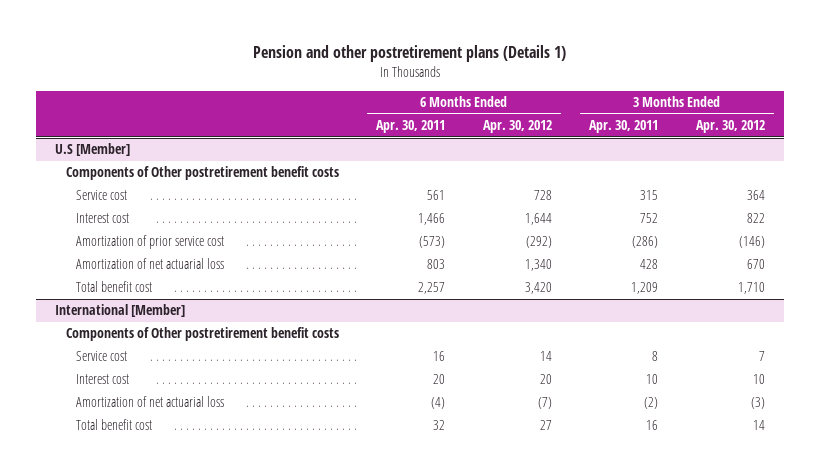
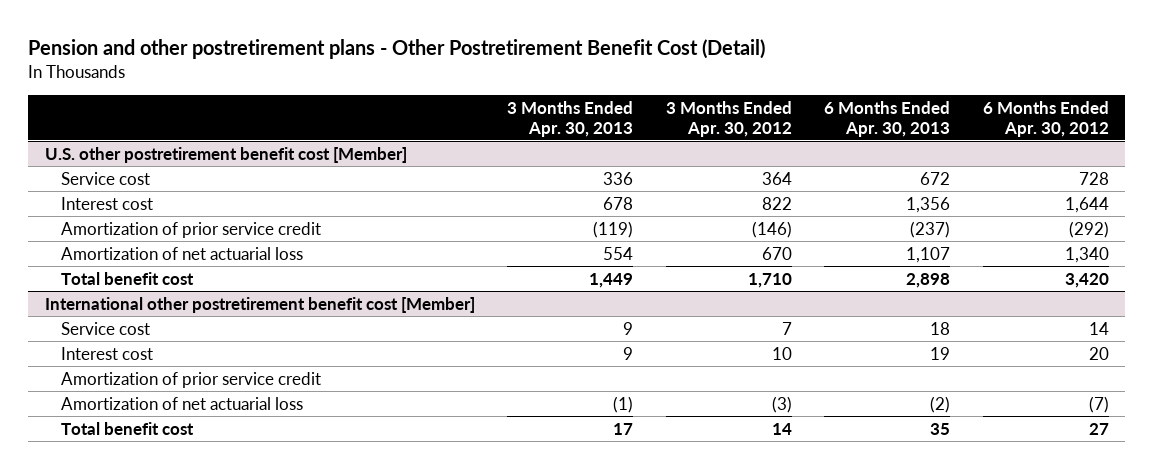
- Pension and other postretirement plans (Details 1)
+ Pension and other postretirement plans - Other Postretirement Benefit Cost (Detail)
- | 6 Months Ended Apr. 30, 2011 | 6 Months Ended Apr. 30, 2012 | 3 Months Ended Apr. 30, 2011 | 3 Months Ended Apr. 30, 2012
+ | 3 Months Ended Apr. 30, 2013 | 3 Months Ended Apr. 30, 2012 | 6 Months Ended Apr. 30, 2013 | 6 Months Ended Apr. 30, 2012
- U.S [Member]
- Components of Other postretirement benefit costs
+ U.S. other postretirement benefit cost [Member]
- Amortization of prior service cost | (573) | (292) | (286) | (146)
+ Amortization of prior service credit | (119) | (146) | (237) | (292)
- International [Member]
- Components of Other postretirement benefit costs
+ International other postretirement benefit cost [Member]
+ Amortization of prior service credit

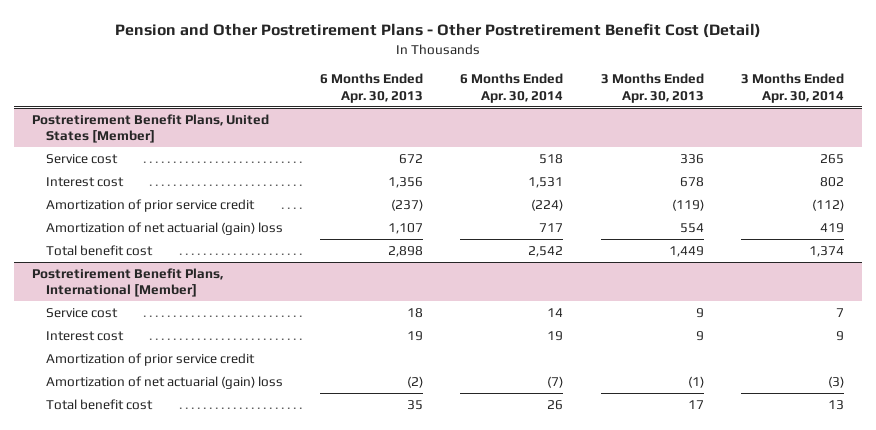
- Pension and other postretirement plans - Other Postretirement Benefit Cost (Detail)
+ Pension and Other Postretirement Plans - Other Postretirement Benefit Cost (Detail)
- | 3 Months Ended Apr. 30, 2013 | 3 Months Ended Apr. 30, 2012 | 6 Months Ended Apr. 30, 2013 | 6 Months Ended Apr. 30, 2012
+ | 6 Months Ended Apr. 30, 2013 | 6 Months Ended Apr. 30, 2014 | 3 Months Ended Apr. 30, 2013 | 3 Months Ended Apr. 30, 2014
- U.S. other postretirement benefit cost [Member]
+ Postretirement Benefit Plans, United States [Member]
- Amortization of net actuarial loss | 554 | 670 | 1,107 | 1,340
+ Amortization of net actuarial (gain) loss | 1,107 | 717 | 554 | 419
- International other postretirement benefit cost [Member]
+ Postretirement Benefit Plans, International [Member]
- Amortization of net actuarial loss | (1) | (3) | (2) | (7)
+ Amortization of net actuarial (gain) loss | (2) | (7) | (1) | (3)

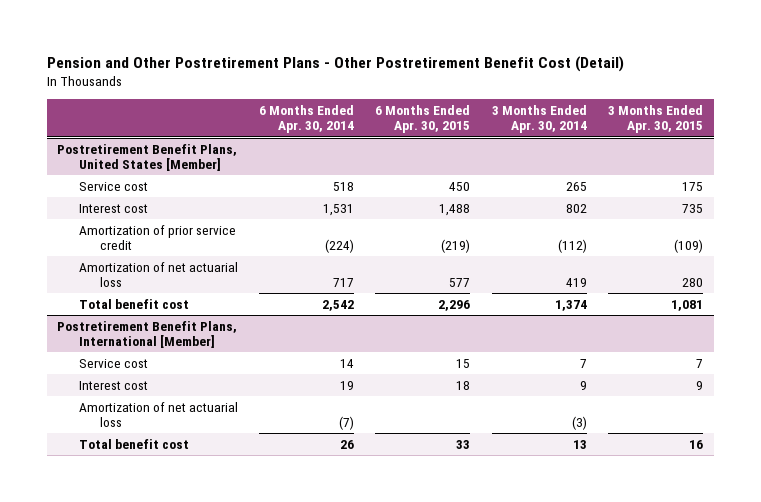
- | 6 Months Ended Apr. 30, 2013 | 6 Months Ended Apr. 30, 2014 | 3 Months Ended Apr. 30, 2013 | 3 Months Ended Apr. 30, 2014
+ | 6 Months Ended Apr. 30, 2014 | 6 Months Ended Apr. 30, 2015 | 3 Months Ended Apr. 30, 2014 | 3 Months Ended Apr. 30, 2015
@ Postretirement Benefit Plans, United States [Member]
- Amortization of net actuarial (gain) loss | 1,107 | 717 | 554 | 419
+ Amortization of net actuarial loss | 717 | 577 | 419 | 280
@ Postretirement Benefit Plans, International [Member]
- Amortization of prior service credit
- Amortization of net actuarial (gain) loss | (2) | (7) | (1) | (3)
+ Amortization of net actuarial loss | (7) | | (3) |

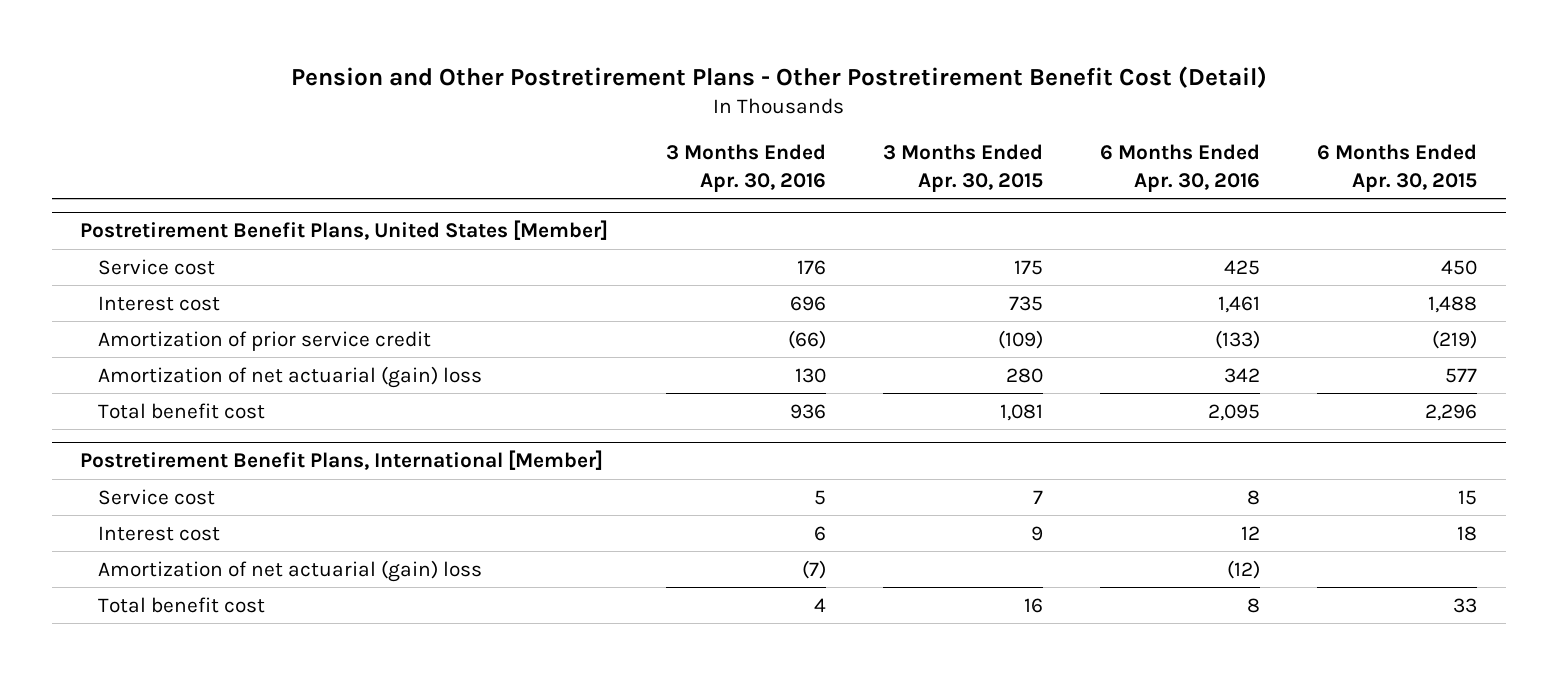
- | 6 Months Ended Apr. 30, 2014 | 6 Months Ended Apr. 30, 2015 | 3 Months Ended Apr. 30, 2014 | 3 Months Ended Apr. 30, 2015
+ | 3 Months Ended Apr. 30, 2016 | 3 Months Ended Apr. 30, 2015 | 6 Months Ended Apr. 30, 2016 | 6 Months Ended Apr. 30, 2015
@ Postretirement Benefit Plans, United States [Member]
- Amortization of net actuarial loss | 717 | 577 | 419 | 280
+ Amortization of net actuarial (gain) loss | 130 | 280 | 342 | 577
@ Postretirement Benefit Plans, International [Member]
- Amortization of net actuarial loss | (7) | | (3) |
+ Amortization of net actuarial (gain) loss | (7) | | (12) |

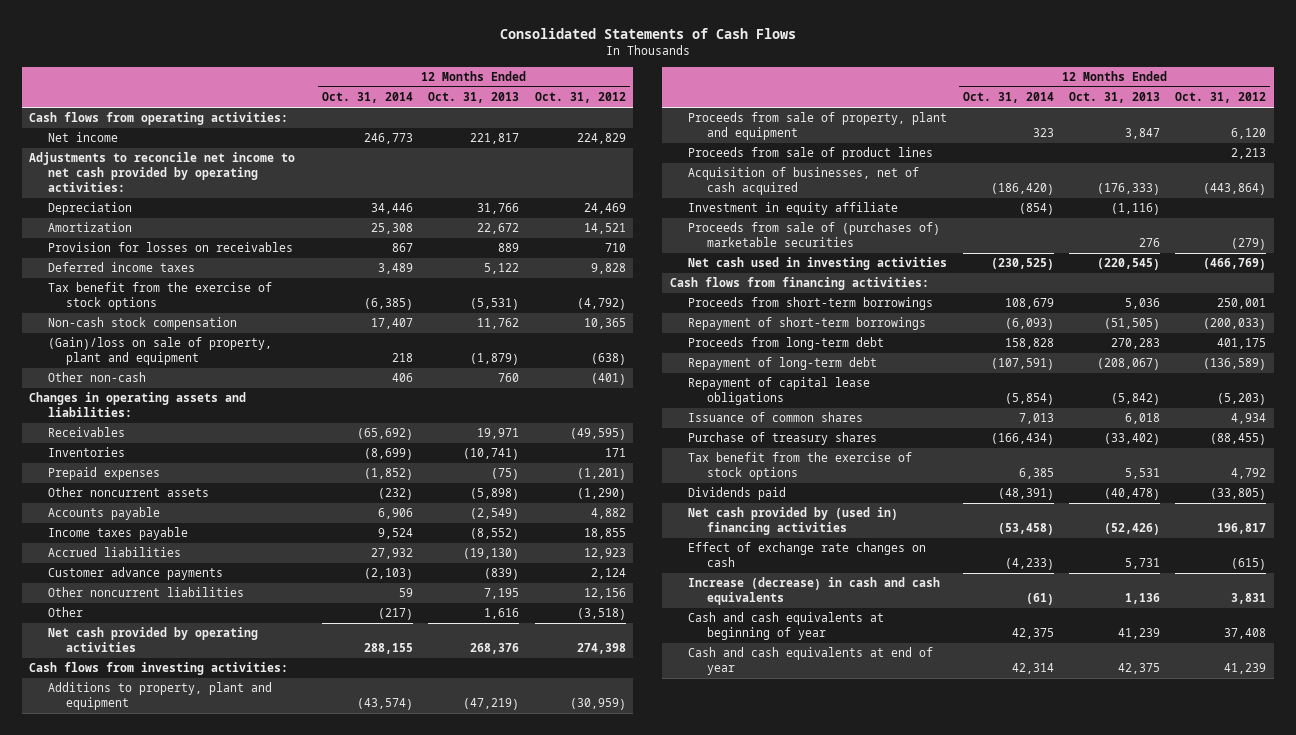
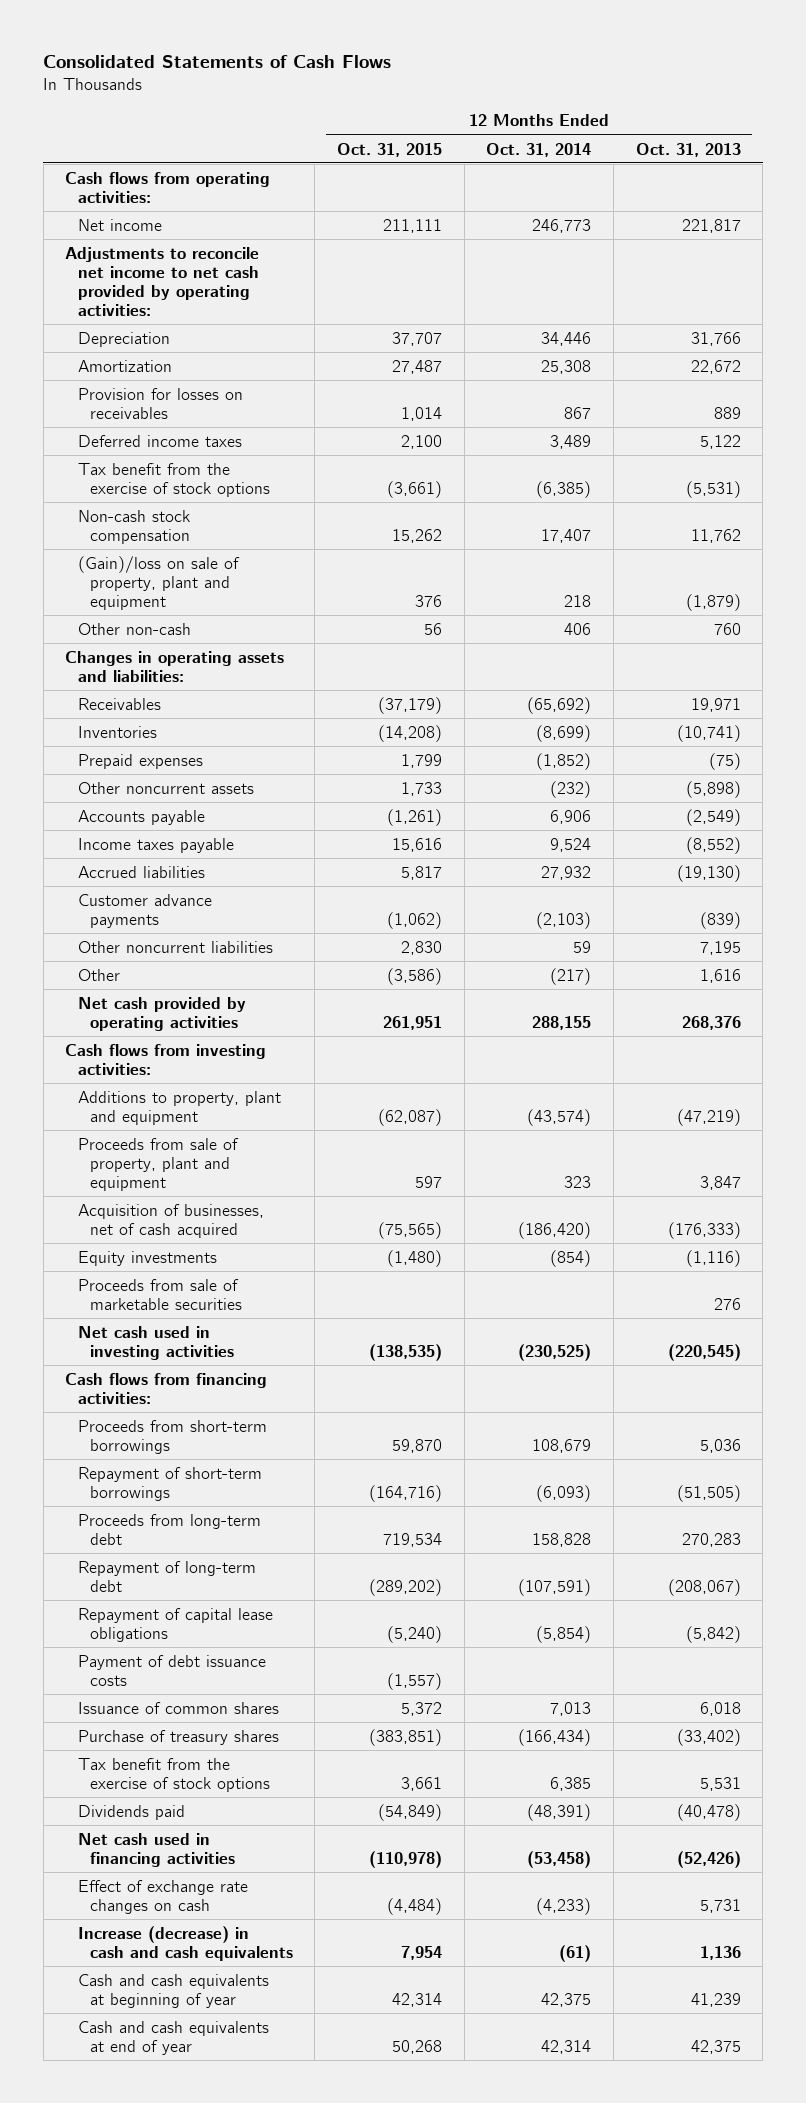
- | 12 Months Ended Oct. 31, 2014 | 12 Months Ended Oct. 31, 2013 | 12 Months Ended Oct. 31, 2012
+ | 12 Months Ended Oct. 31, 2015 | 12 Months Ended Oct. 31, 2014 | 12 Months Ended Oct. 31, 2013
- Proceeds from sale of product lines | | | 2,213
- Investment in equity affiliate | (854) | (1,116) |
- Proceeds from sale of (purchases of) marketable securities | | 276 | (279)
+ Equity investments | (1,480) | (854) | (1,116)
+ Proceeds from sale of marketable securities | | | 276
+ Payment of debt issuance costs | (1,557) | |
- Net cash provided by (used in) financing activities | (53,458) | (52,426) | 196,817
+ Net cash used in financing activities | (110,978) | (53,458) | (52,426)

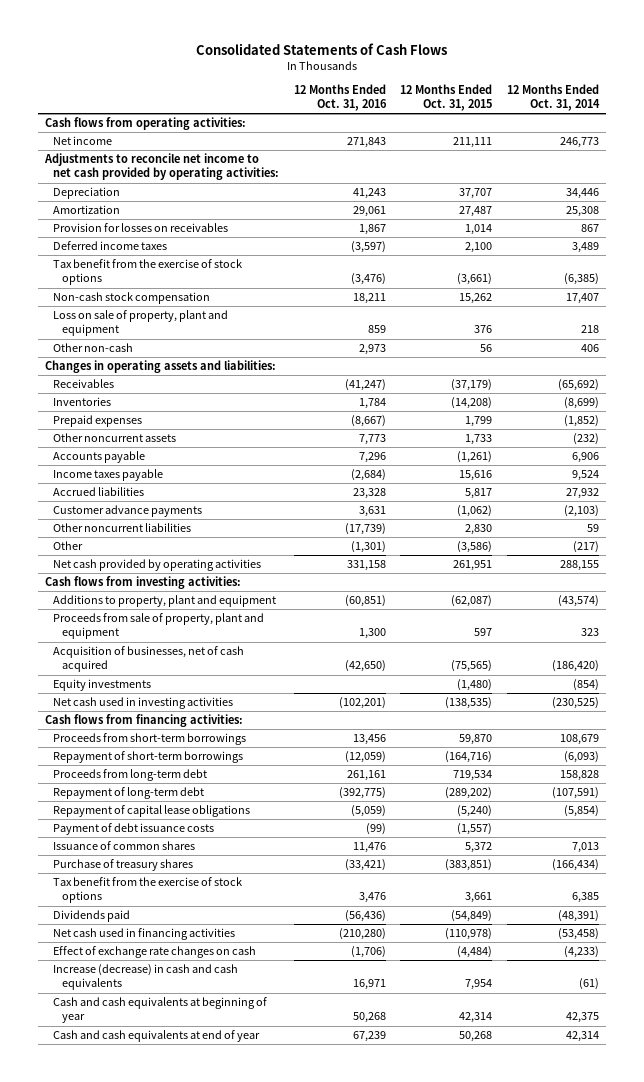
- | 12 Months Ended Oct. 31, 2015 | 12 Months Ended Oct. 31, 2014 | 12 Months Ended Oct. 31, 2013
+ | 12 Months Ended Oct. 31, 2016 | 12 Months Ended Oct. 31, 2015 | 12 Months Ended Oct. 31, 2014
- (Gain)/loss on sale of property, plant and equipment | 376 | 218 | (1,879)
+ Loss on sale of property, plant and equipment | 859 | 376 | 218
- Proceeds from sale of marketable securities | | | 276

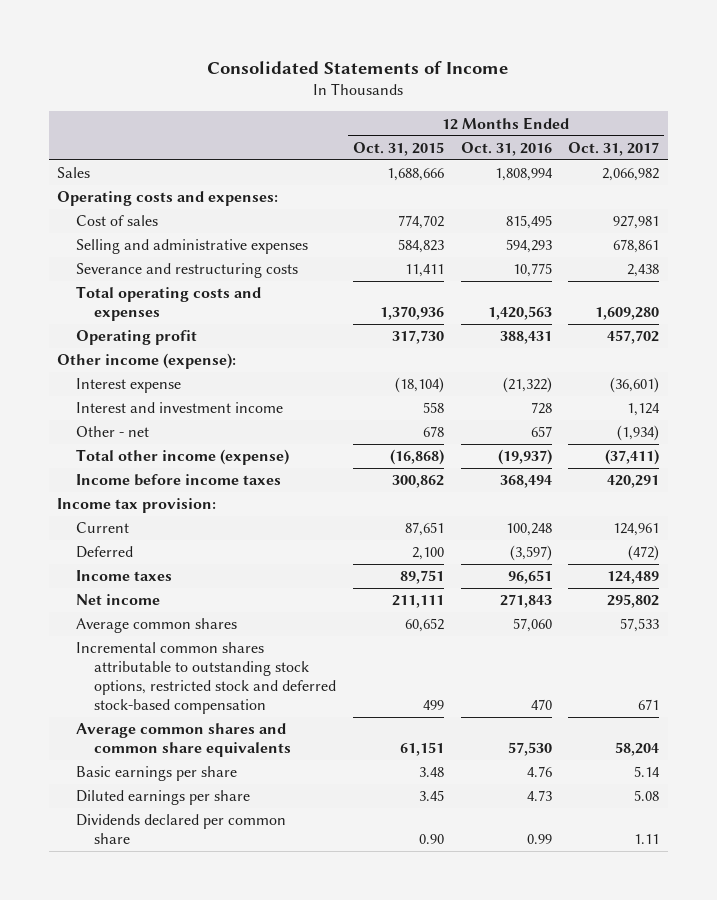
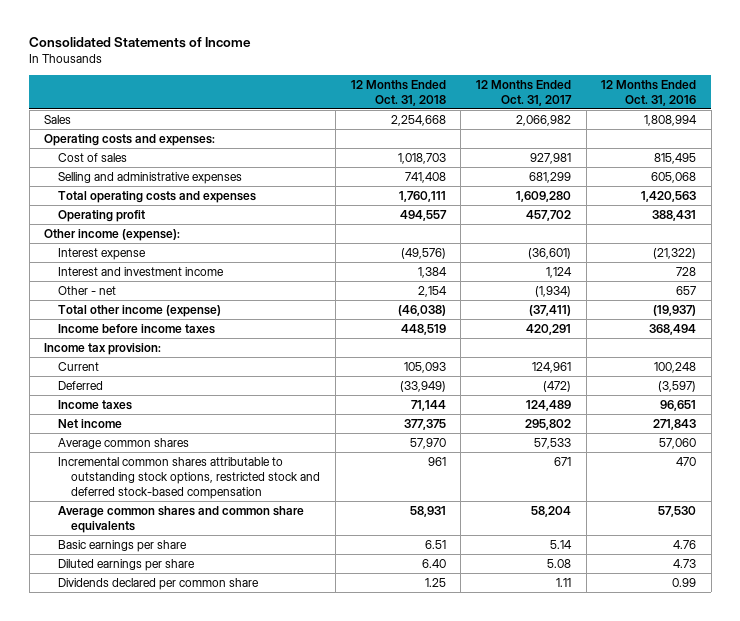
- | 12 Months Ended Oct. 31, 2015 | 12 Months Ended Oct. 31, 2016 | 12 Months Ended Oct. 31, 2017
+ | 12 Months Ended Oct. 31, 2018 | 12 Months Ended Oct. 31, 2017 | 12 Months Ended Oct. 31, 2016
- Selling and administrative expenses | 584,823 | 594,293 | 678,861
- Severance and restructuring costs | 11,411 | 10,775 | 2,438
+ Selling and administrative expenses | 741,408 | 681,299 | 605,068

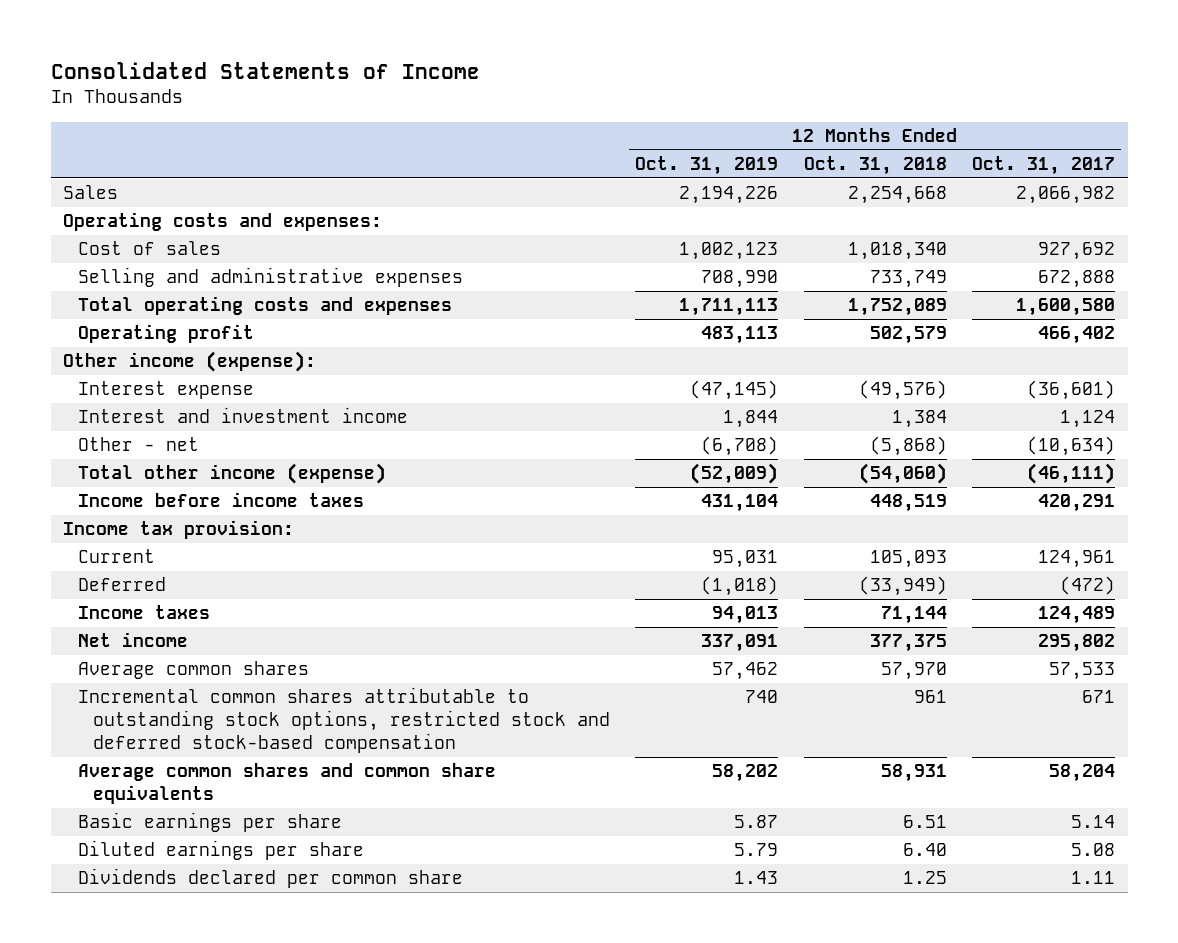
- | 12 Months Ended Oct. 31, 2018 | 12 Months Ended Oct. 31, 2017 | 12 Months Ended Oct. 31, 2016
+ | 12 Months Ended Oct. 31, 2019 | 12 Months Ended Oct. 31, 2018 | 12 Months Ended Oct. 31, 2017
- Cost of sales | 1,018,703 | 927,981 | 815,495
- Selling and administrative expenses | 741,408 | 681,299 | 605,068
- Total operating costs and expenses | 1,760,111 | 1,609,280 | 1,420,563
- Operating profit | 494,557 | 457,702 | 388,431
+ Cost of sales | 1,002,123 | 1,018,340 | 927,692
+ Selling and administrative expenses | 708,990 | 733,749 | 672,888
+ Total operating costs and expenses | 1,711,113 | 1,752,089 | 1,600,580
+ Operating profit | 483,113 | 502,579 | 466,402
- Other - net | 2,154 | (1,934) | 657
- Total other income (expense) | (46,038) | (37,411) | (19,937)
+ Other - net | (6,708) | (5,868) | (10,634)
+ Total other income (expense) | (52,009) | (54,060) | (46,111)

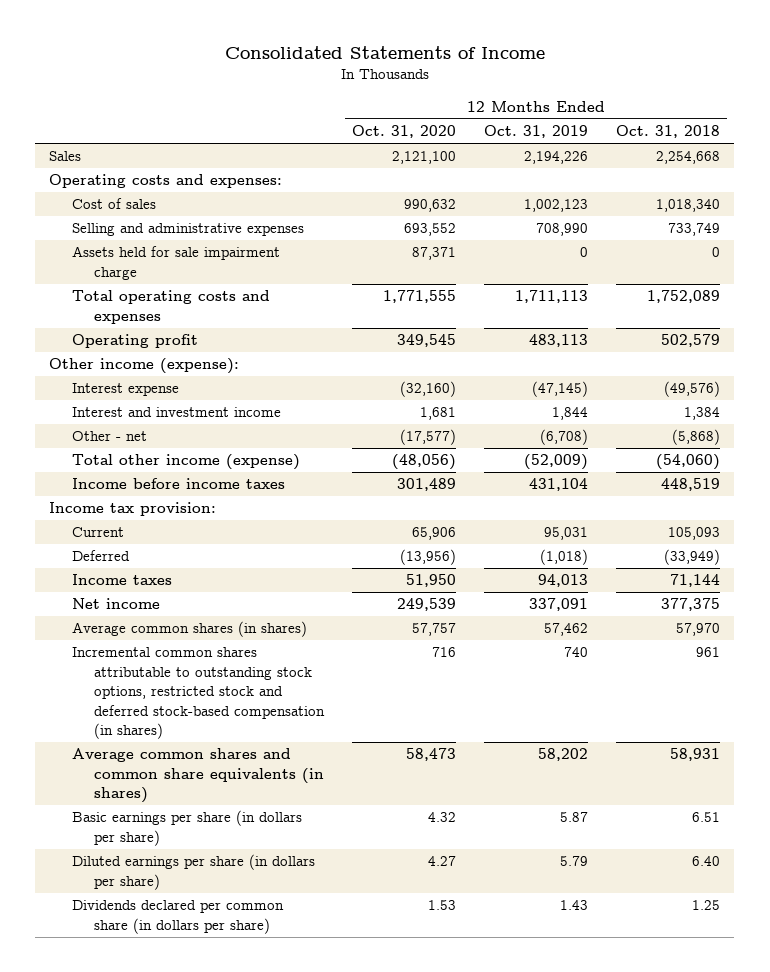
- | 12 Months Ended Oct. 31, 2019 | 12 Months Ended Oct. 31, 2018 | 12 Months Ended Oct. 31, 2017
+ | 12 Months Ended Oct. 31, 2020 | 12 Months Ended Oct. 31, 2019 | 12 Months Ended Oct. 31, 2018
+ Assets held for sale impairment charge | 87,371 | 0 | 0
- Average common shares | 57,462 | 57,970 | 57,533
- Incremental common shares attributable to outstanding stock options, restricted stock and deferred stock-based compensation | 740 | 961 | 671
- Average common shares and common share equivalents | 58,202 | 58,931 | 58,204
- Basic earnings per share | 5.87 | 6.51 | 5.14
- Diluted earnings per share | 5.79 | 6.40 | 5.08
- Dividends declared per common share | 1.43 | 1.25 | 1.11
+ Average common shares (in shares) | 57,757 | 57,462 | 57,970
+ Incremental common shares attributable to outstanding stock options, restricted stock and deferred stock-based compensation (in shares) | 716 | 740 | 961
+ Average common shares and common share equivalents (in shares) | 58,473 | 58,202 | 58,931
+ Basic earnings per share (in dollars per share) | 4.32 | 5.87 | 6.51
+ Diluted earnings per share (in dollars per share) | 4.27 | 5.79 | 6.40
+ Dividends declared per common share (in dollars per share) | 1.53 | 1.43 | 1.25

